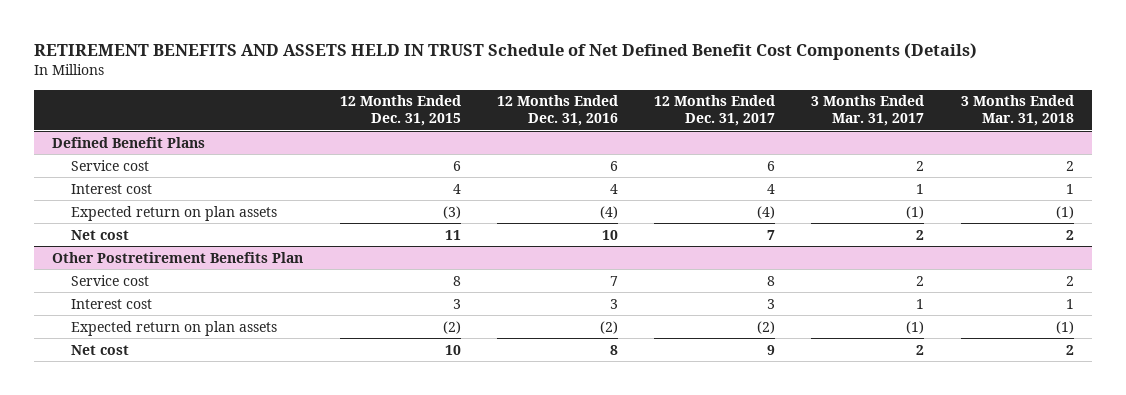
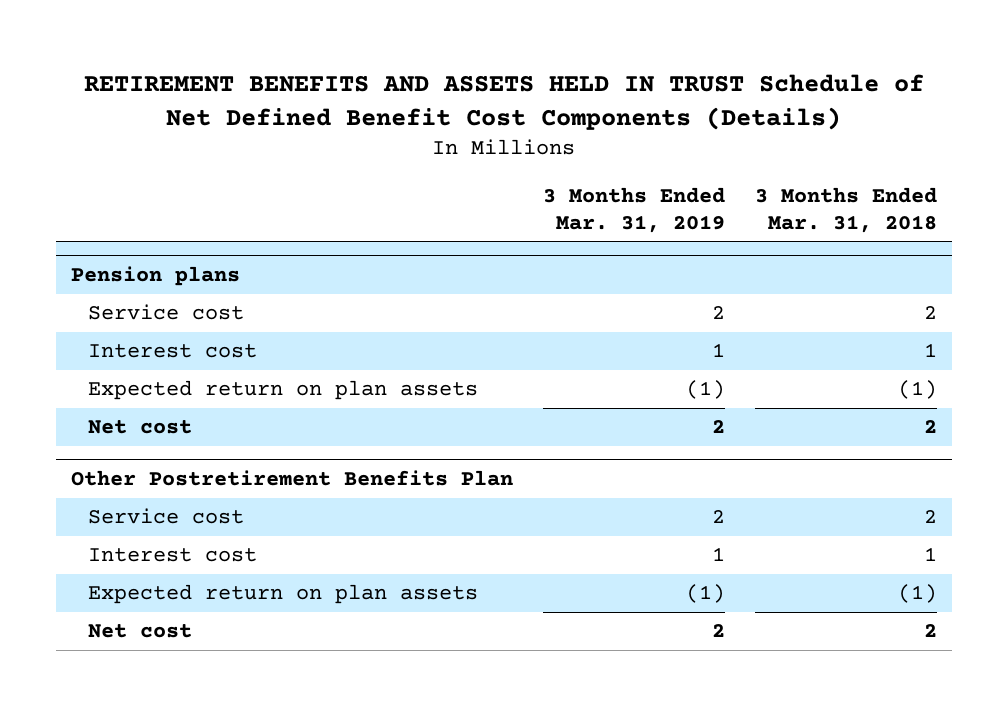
- | 12 Months Ended Dec. 31, 2015 | 12 Months Ended Dec. 31, 2016 | 12 Months Ended Dec. 31, 2017 | 3 Months Ended Mar. 31, 2017 | 3 Months Ended Mar. 31, 2018
+ | 3 Months Ended Mar. 31, 2019 | 3 Months Ended Mar. 31, 2018
- Defined Benefit Plans
+ Pension plans

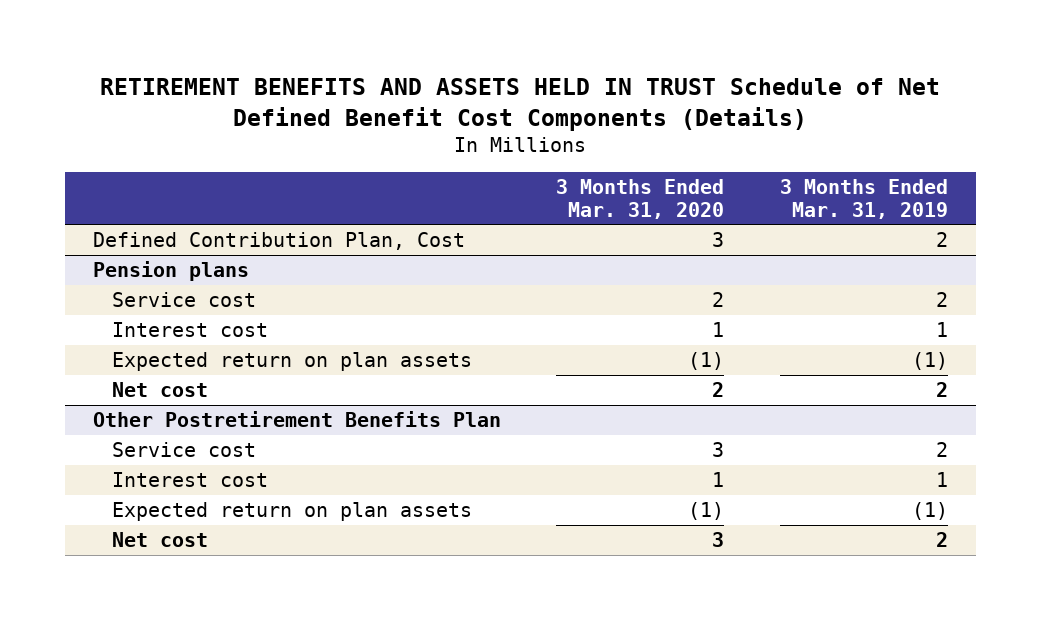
- | 3 Months Ended Mar. 31, 2019 | 3 Months Ended Mar. 31, 2018
+ | 3 Months Ended Mar. 31, 2020 | 3 Months Ended Mar. 31, 2019
+ Defined Contribution Plan, Cost | 3 | 2

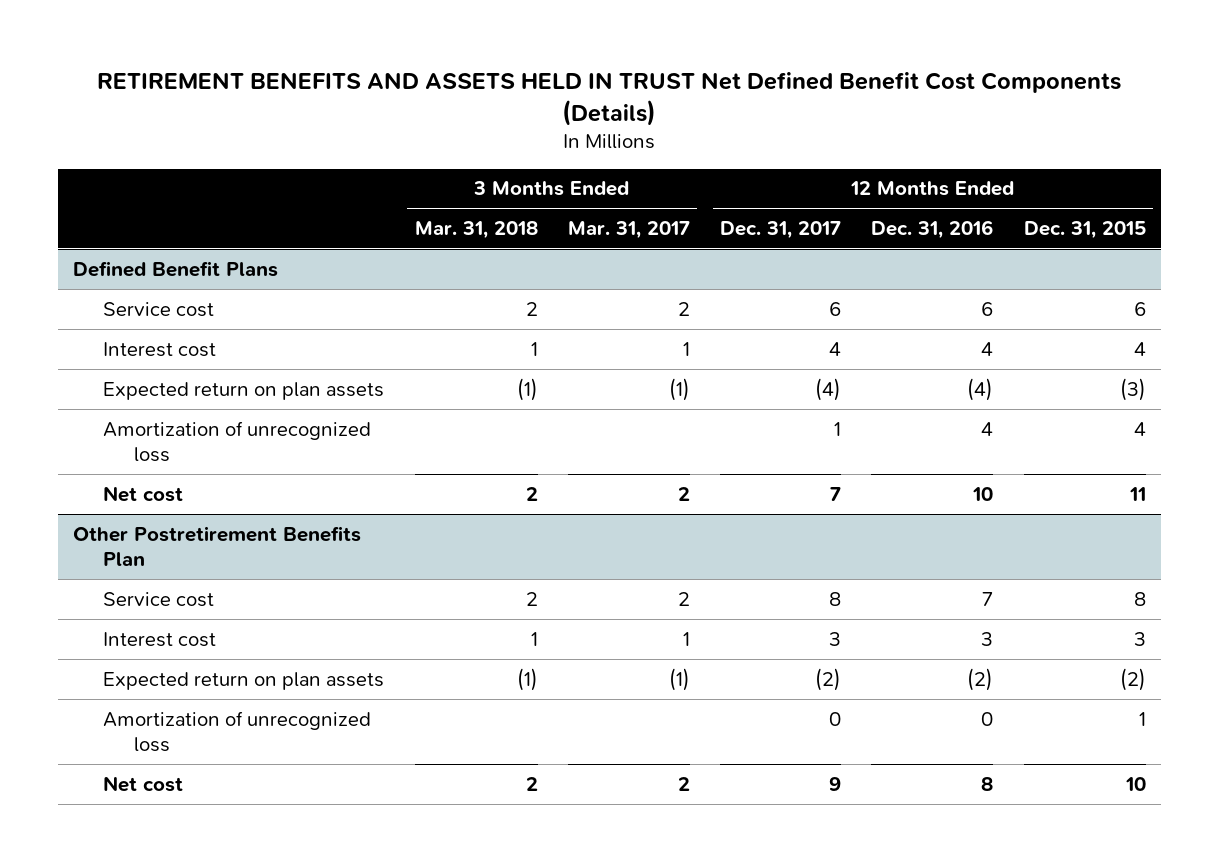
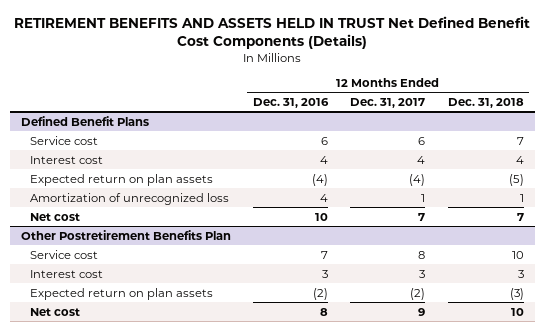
- | 3 Months Ended Mar. 31, 2018 | 3 Months Ended Mar. 31, 2017 | 12 Months Ended Dec. 31, 2017 | 12 Months Ended Dec. 31, 2016 | 12 Months Ended Dec. 31, 2015
+ | 12 Months Ended Dec. 31, 2016 | 12 Months Ended Dec. 31, 2017 | 12 Months Ended Dec. 31, 2018
@ Other Postretirement Benefits Plan
- Amortization of unrecognized loss | | | 0 | 0 | 1

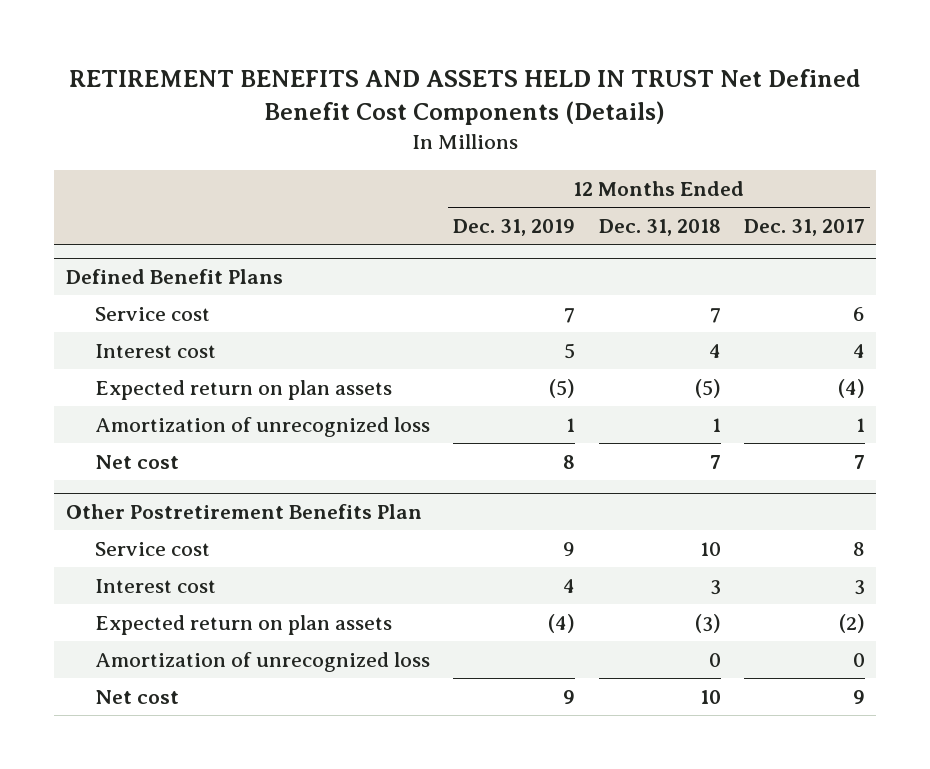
- | 12 Months Ended Dec. 31, 2016 | 12 Months Ended Dec. 31, 2017 | 12 Months Ended Dec. 31, 2018
+ | 12 Months Ended Dec. 31, 2019 | 12 Months Ended Dec. 31, 2018 | 12 Months Ended Dec. 31, 2017
@ Other Postretirement Benefits Plan
+ Amortization of unrecognized loss | | 0 | 0

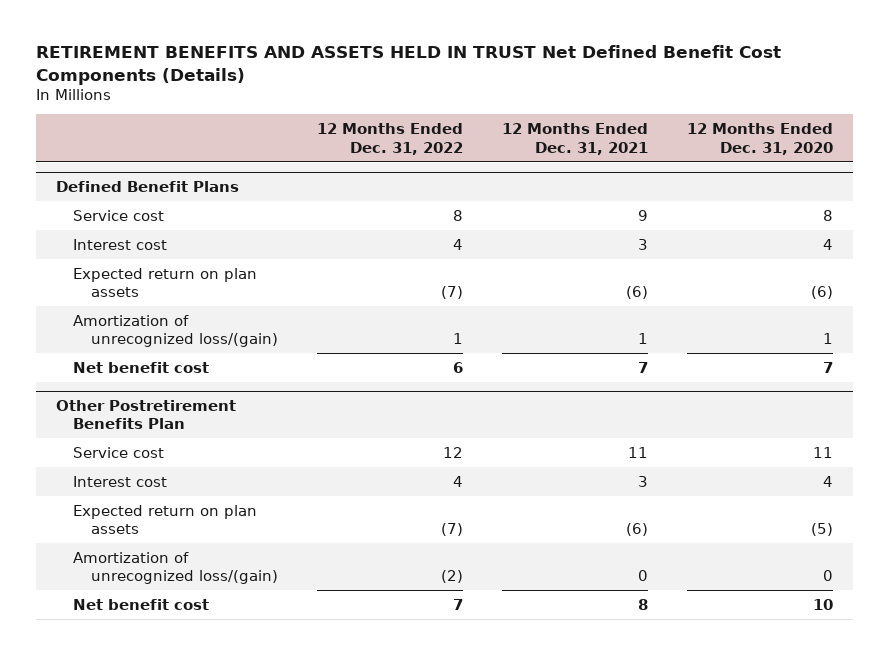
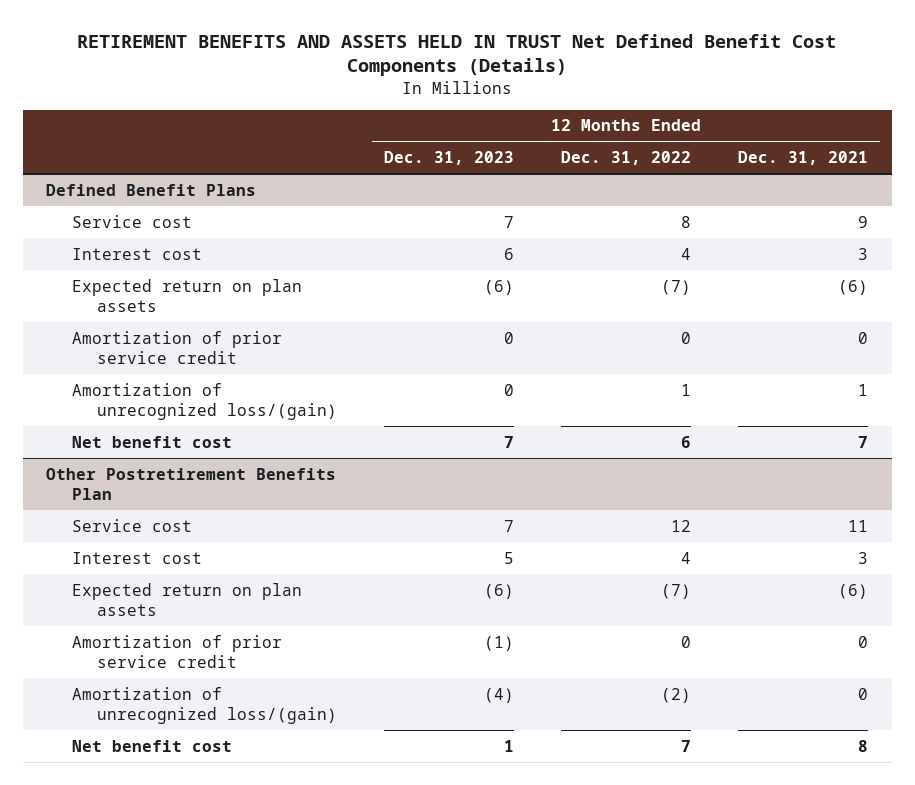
- | 12 Months Ended Dec. 31, 2022 | 12 Months Ended Dec. 31, 2021 | 12 Months Ended Dec. 31, 2020
+ | 12 Months Ended Dec. 31, 2023 | 12 Months Ended Dec. 31, 2022 | 12 Months Ended Dec. 31, 2021
@ Defined Benefit Plans
+ Amortization of prior service credit | 0 | 0 | 0
@ Other Postretirement Benefits Plan
+ Amortization of prior service credit | (1) | 0 | 0

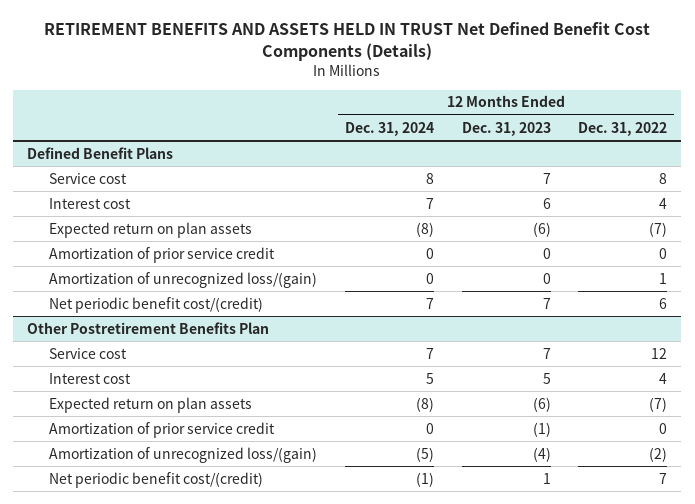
- | 12 Months Ended Dec. 31, 2023 | 12 Months Ended Dec. 31, 2022 | 12 Months Ended Dec. 31, 2021
+ | 12 Months Ended Dec. 31, 2024 | 12 Months Ended Dec. 31, 2023 | 12 Months Ended Dec. 31, 2022
@ Defined Benefit Plans
- Net benefit cost | 7 | 6 | 7
+ Net periodic benefit cost/(credit) | 7 | 7 | 6
@ Other Postretirement Benefits Plan
- Net benefit cost | 1 | 7 | 8
+ Net periodic benefit cost/(credit) | (1) | 1 | 7

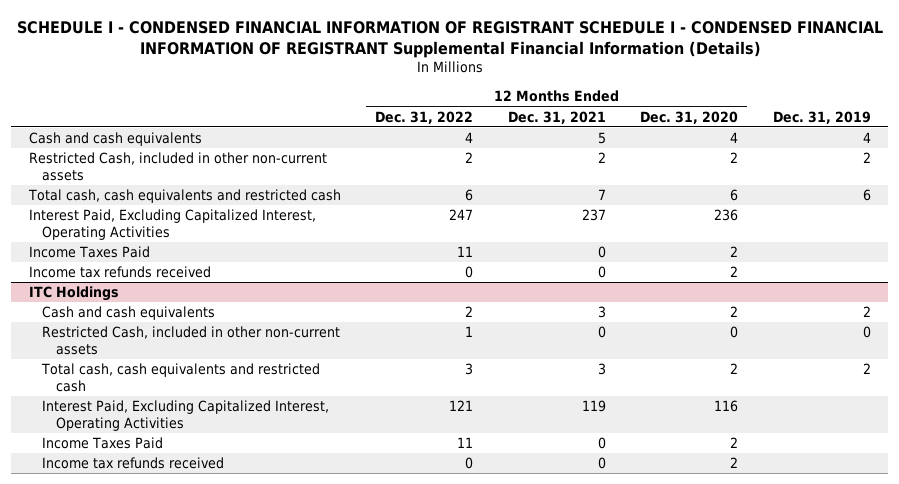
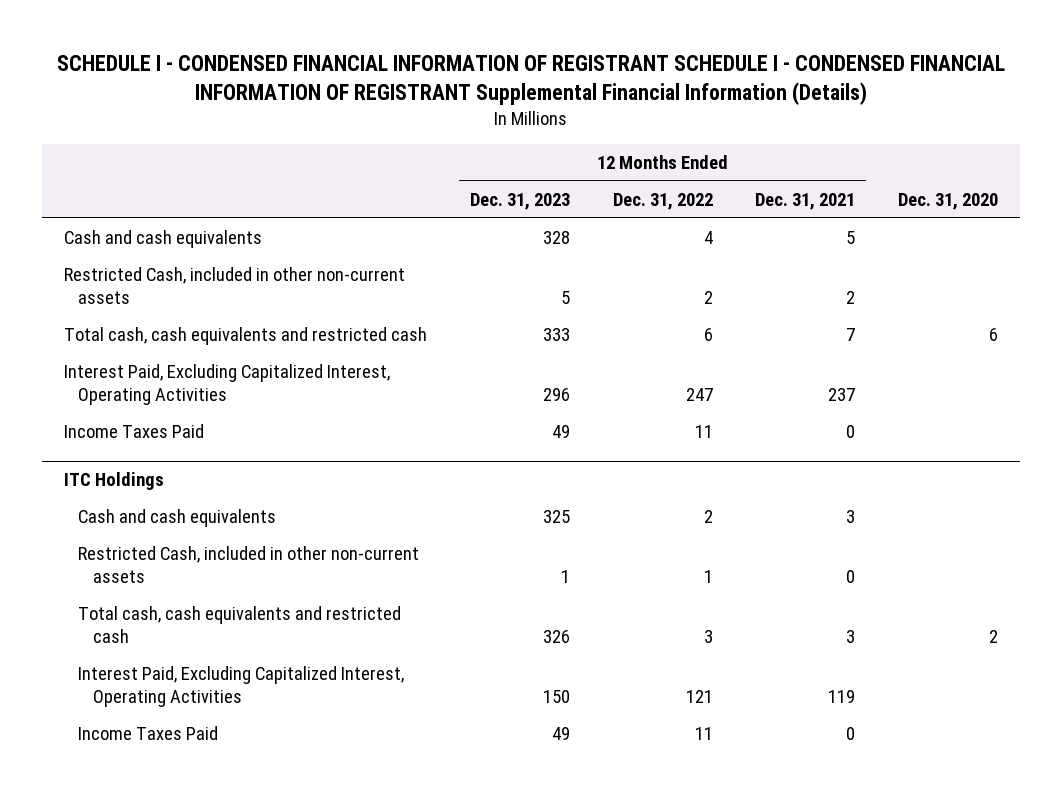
- | 12 Months Ended Dec. 31, 2022 | 12 Months Ended Dec. 31, 2021 | 12 Months Ended Dec. 31, 2020 | Dec. 31, 2019
+ | 12 Months Ended Dec. 31, 2023 | 12 Months Ended Dec. 31, 2022 | 12 Months Ended Dec. 31, 2021 | Dec. 31, 2020
- Income tax refunds received | 0 | 0 | 2 |
@ ITC Holdings
- Income tax refunds received | 0 | 0 | 2 |

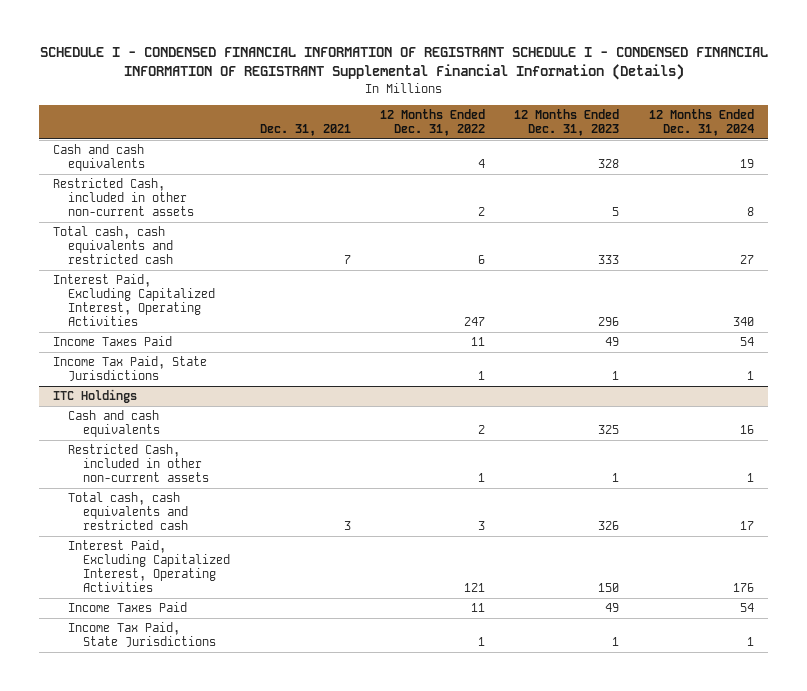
- | 12 Months Ended Dec. 31, 2023 | 12 Months Ended Dec. 31, 2022 | 12 Months Ended Dec. 31, 2021 | Dec. 31, 2020
+ | Dec. 31, 2021 | 12 Months Ended Dec. 31, 2022 | 12 Months Ended Dec. 31, 2023 | 12 Months Ended Dec. 31, 2024
+ Income Tax Paid, State Jurisdictions | | 1 | 1 | 1
@ ITC Holdings
+ Income Tax Paid, State Jurisdictions | | 1 | 1 | 1

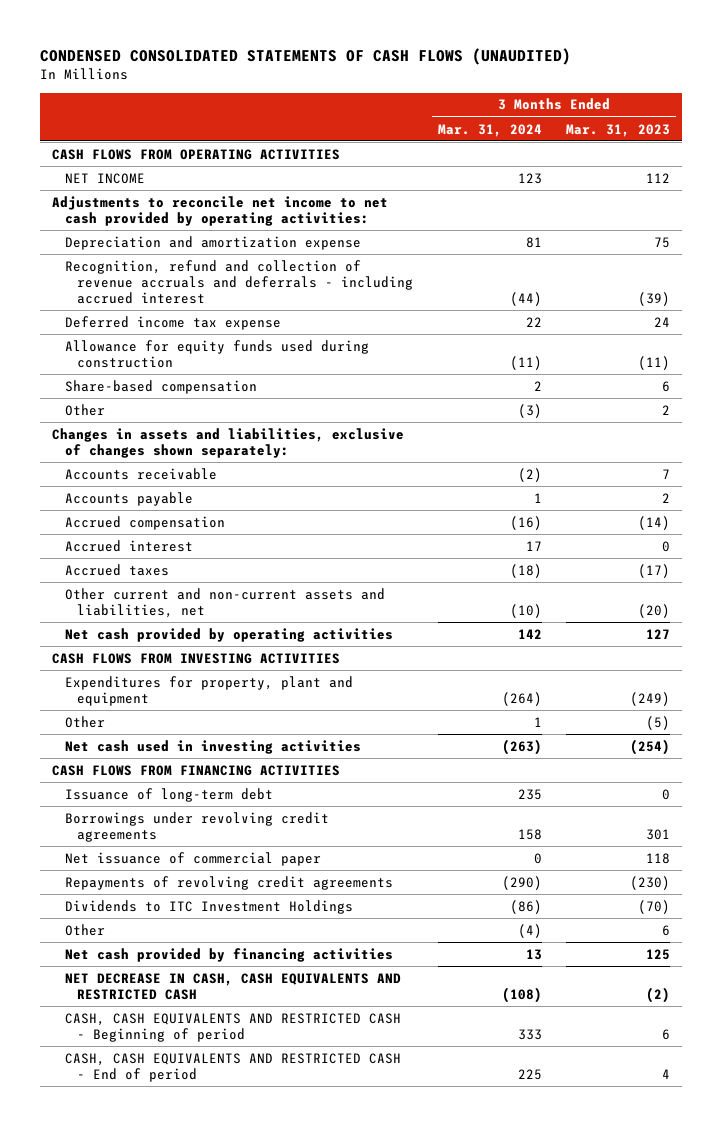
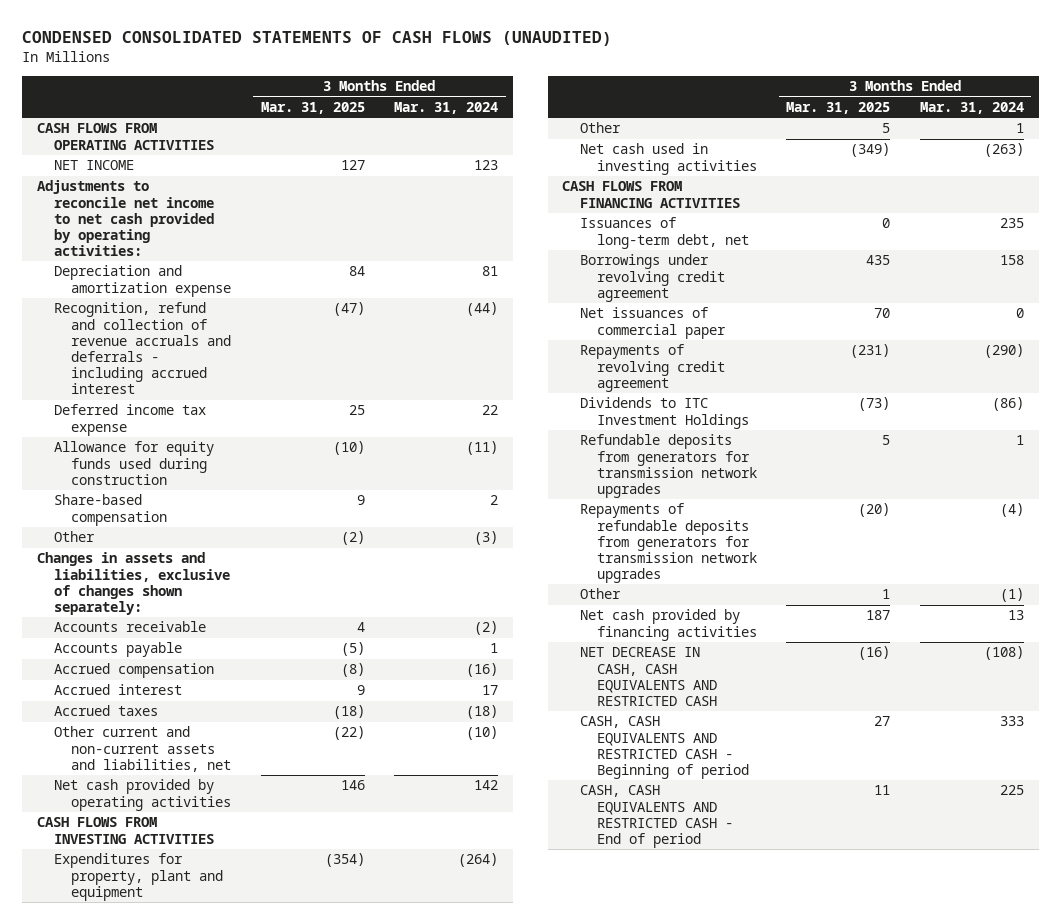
- | 3 Months Ended Mar. 31, 2024 | 3 Months Ended Mar. 31, 2023
+ | 3 Months Ended Mar. 31, 2025 | 3 Months Ended Mar. 31, 2024
- Issuance of long-term debt | 235 | 0
- Borrowings under revolving credit agreements | 158 | 301
- Net issuance of commercial paper | 0 | 118
- Repayments of revolving credit agreements | (290) | (230)
+ Issuances of long-term debt, net | 0 | 235
+ Borrowings under revolving credit agreement | 435 | 158
+ Net issuances of commercial paper | 70 | 0
+ Repayments of revolving credit agreement | (231) | (290)
- Other | (4) | 6
+ Refundable deposits from generators for transmission network upgrades | 5 | 1
+ Repayments of refundable deposits from generators for transmission network upgrades | (20) | (4)
+ Other | 1 | (1)

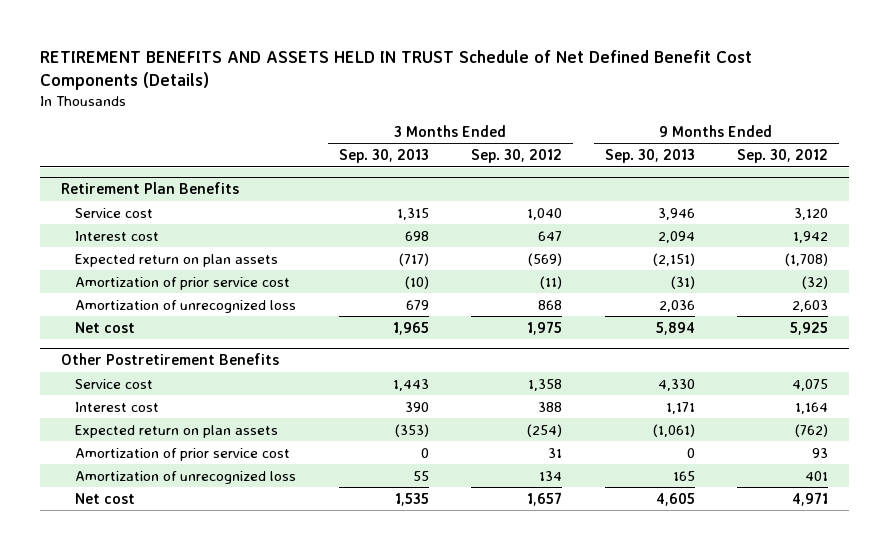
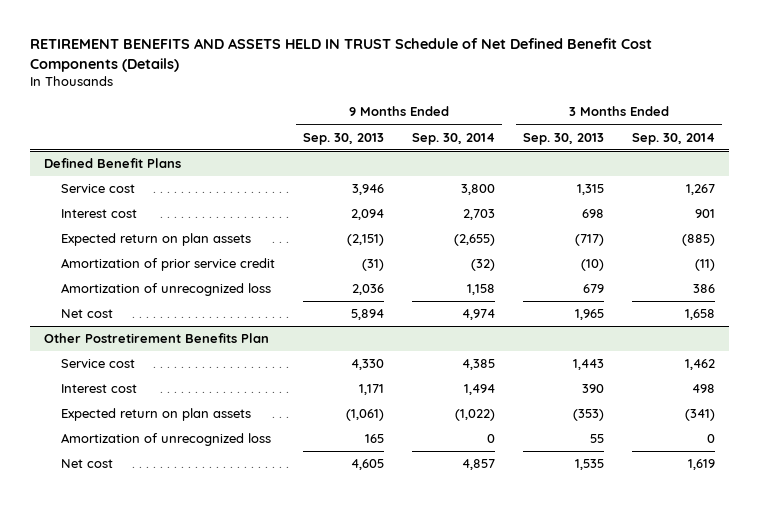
- | 3 Months Ended Sep. 30, 2013 | 3 Months Ended Sep. 30, 2012 | 9 Months Ended Sep. 30, 2013 | 9 Months Ended Sep. 30, 2012
+ | 9 Months Ended Sep. 30, 2013 | 9 Months Ended Sep. 30, 2014 | 3 Months Ended Sep. 30, 2013 | 3 Months Ended Sep. 30, 2014
- Retirement Plan Benefits
+ Defined Benefit Plans
- Amortization of prior service cost | (10) | (11) | (31) | (32)
+ Amortization of prior service credit | (31) | (32) | (10) | (11)
- Other Postretirement Benefits
+ Other Postretirement Benefits Plan
- Amortization of prior service cost | 0 | 31 | 0 | 93

